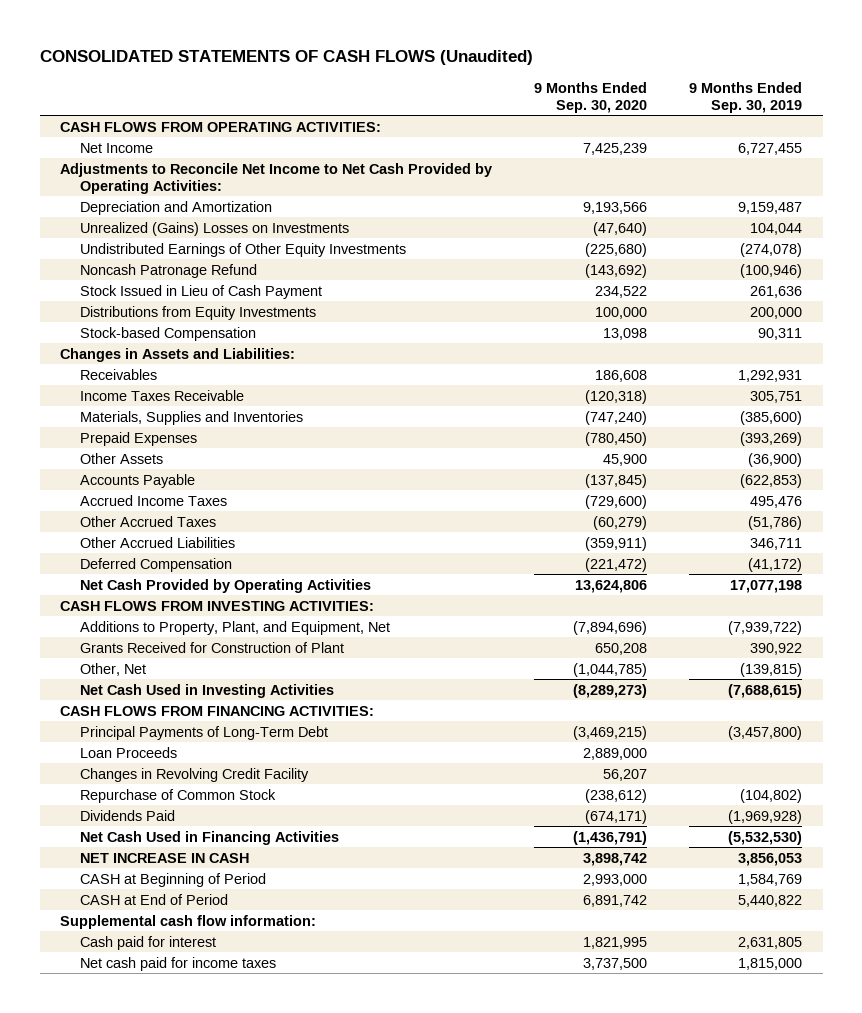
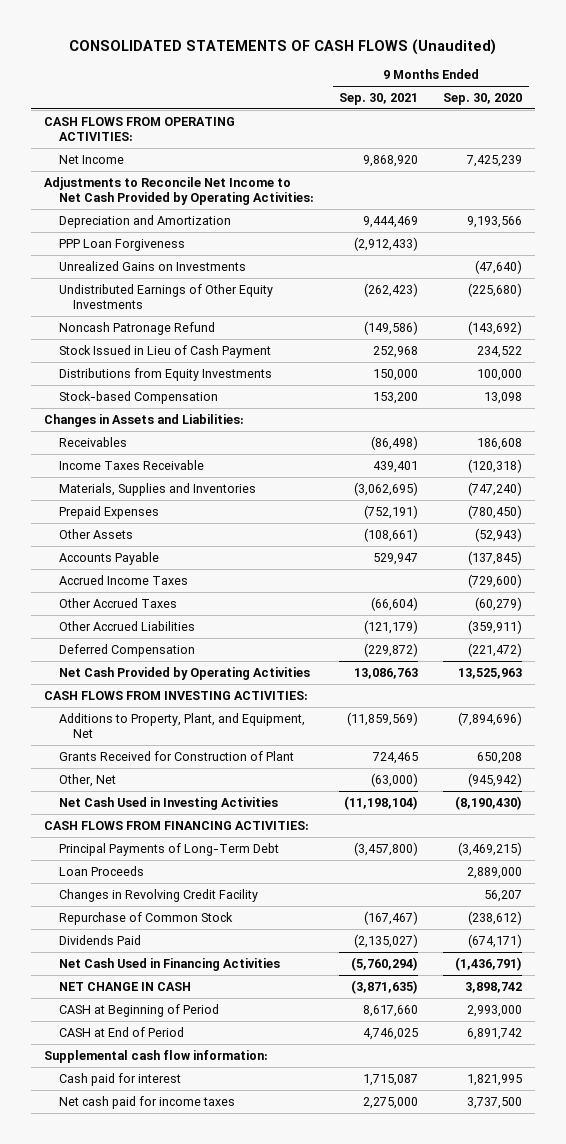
- | 9 Months Ended Sep. 30, 2020 | 9 Months Ended Sep. 30, 2019
+ | 9 Months Ended Sep. 30, 2021 | 9 Months Ended Sep. 30, 2020
- Unrealized (Gains) Losses on Investments | (47,640) | 104,044
+ PPP Loan Forgiveness | (2,912,433) |
+ Unrealized Gains on Investments | | (47,640)
- Other Assets | 45,900 | (36,900)
+ Other Assets | (108,661) | (52,943)
- Net Cash Provided by Operating Activities | 13,624,806 | 17,077,198
+ Net Cash Provided by Operating Activities | 13,086,763 | 13,525,963
- Other, Net | (1,044,785) | (139,815)
- Net Cash Used in Investing Activities | (8,289,273) | (7,688,615)
+ Other, Net | (63,000) | (945,942)
+ Net Cash Used in Investing Activities | (11,198,104) | (8,190,430)
- NET INCREASE IN CASH | 3,898,742 | 3,856,053
+ NET CHANGE IN CASH | (3,871,635) | 3,898,742

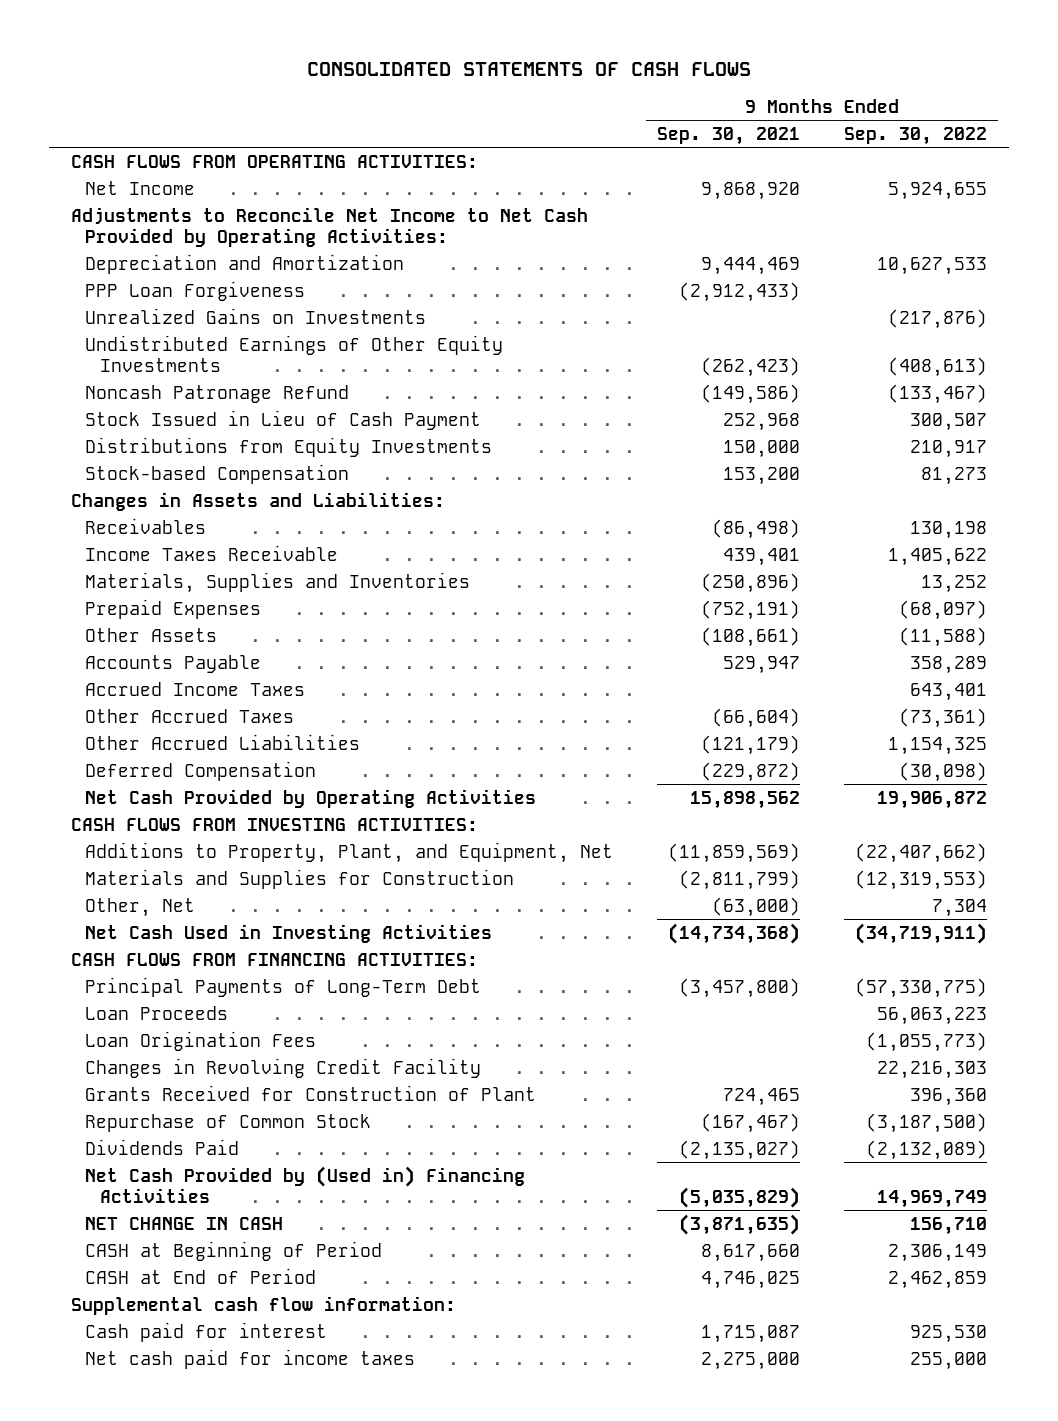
- CONSOLIDATED STATEMENTS OF CASH FLOWS (Unaudited)
+ CONSOLIDATED STATEMENTS OF CASH FLOWS
- | 9 Months Ended Sep. 30, 2021 | 9 Months Ended Sep. 30, 2020
+ | 9 Months Ended Sep. 30, 2021 | 9 Months Ended Sep. 30, 2022
- Materials, Supplies and Inventories | (3,062,695) | (747,240)
+ Materials, Supplies and Inventories | (250,896) | 13,252
- Net Cash Provided by Operating Activities | 13,086,763 | 13,525,963
+ Net Cash Provided by Operating Activities | 15,898,562 | 19,906,872
+ Materials and Supplies for Construction | (2,811,799) | (12,319,553)
- Net Cash Used in Investing Activities | (11,198,104) | (8,190,430)
+ Net Cash Used in Investing Activities | (14,734,368) | (34,719,911)
+ Loan Origination Fees | | (1,055,773)
moved down: Grants Received for Construction of Plant | 724,465 | 396,360
- Net Cash Used in Financing Activities | (5,760,294) | (1,436,791)
+ Net Cash Provided by (Used in) Financing Activities | (5,035,829) | 14,969,749

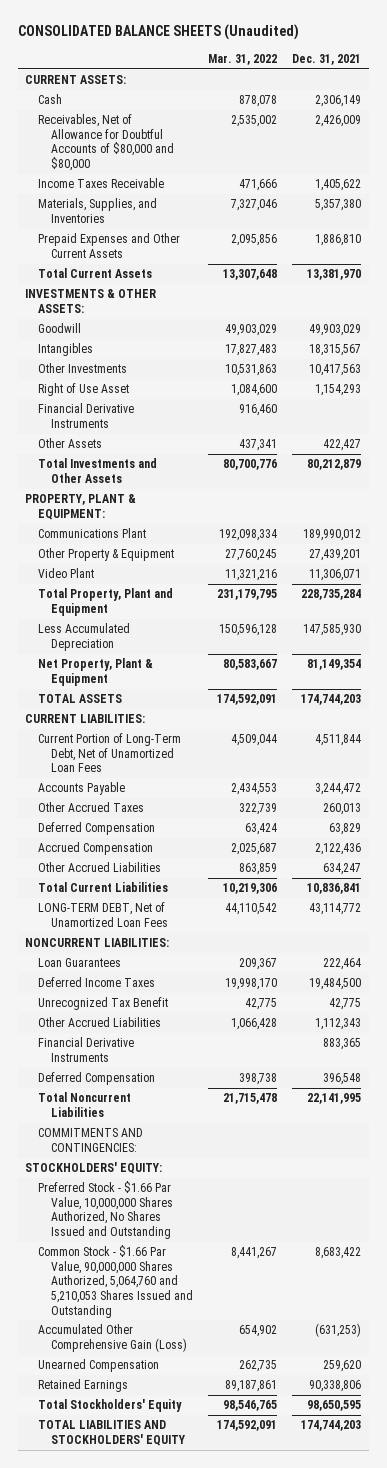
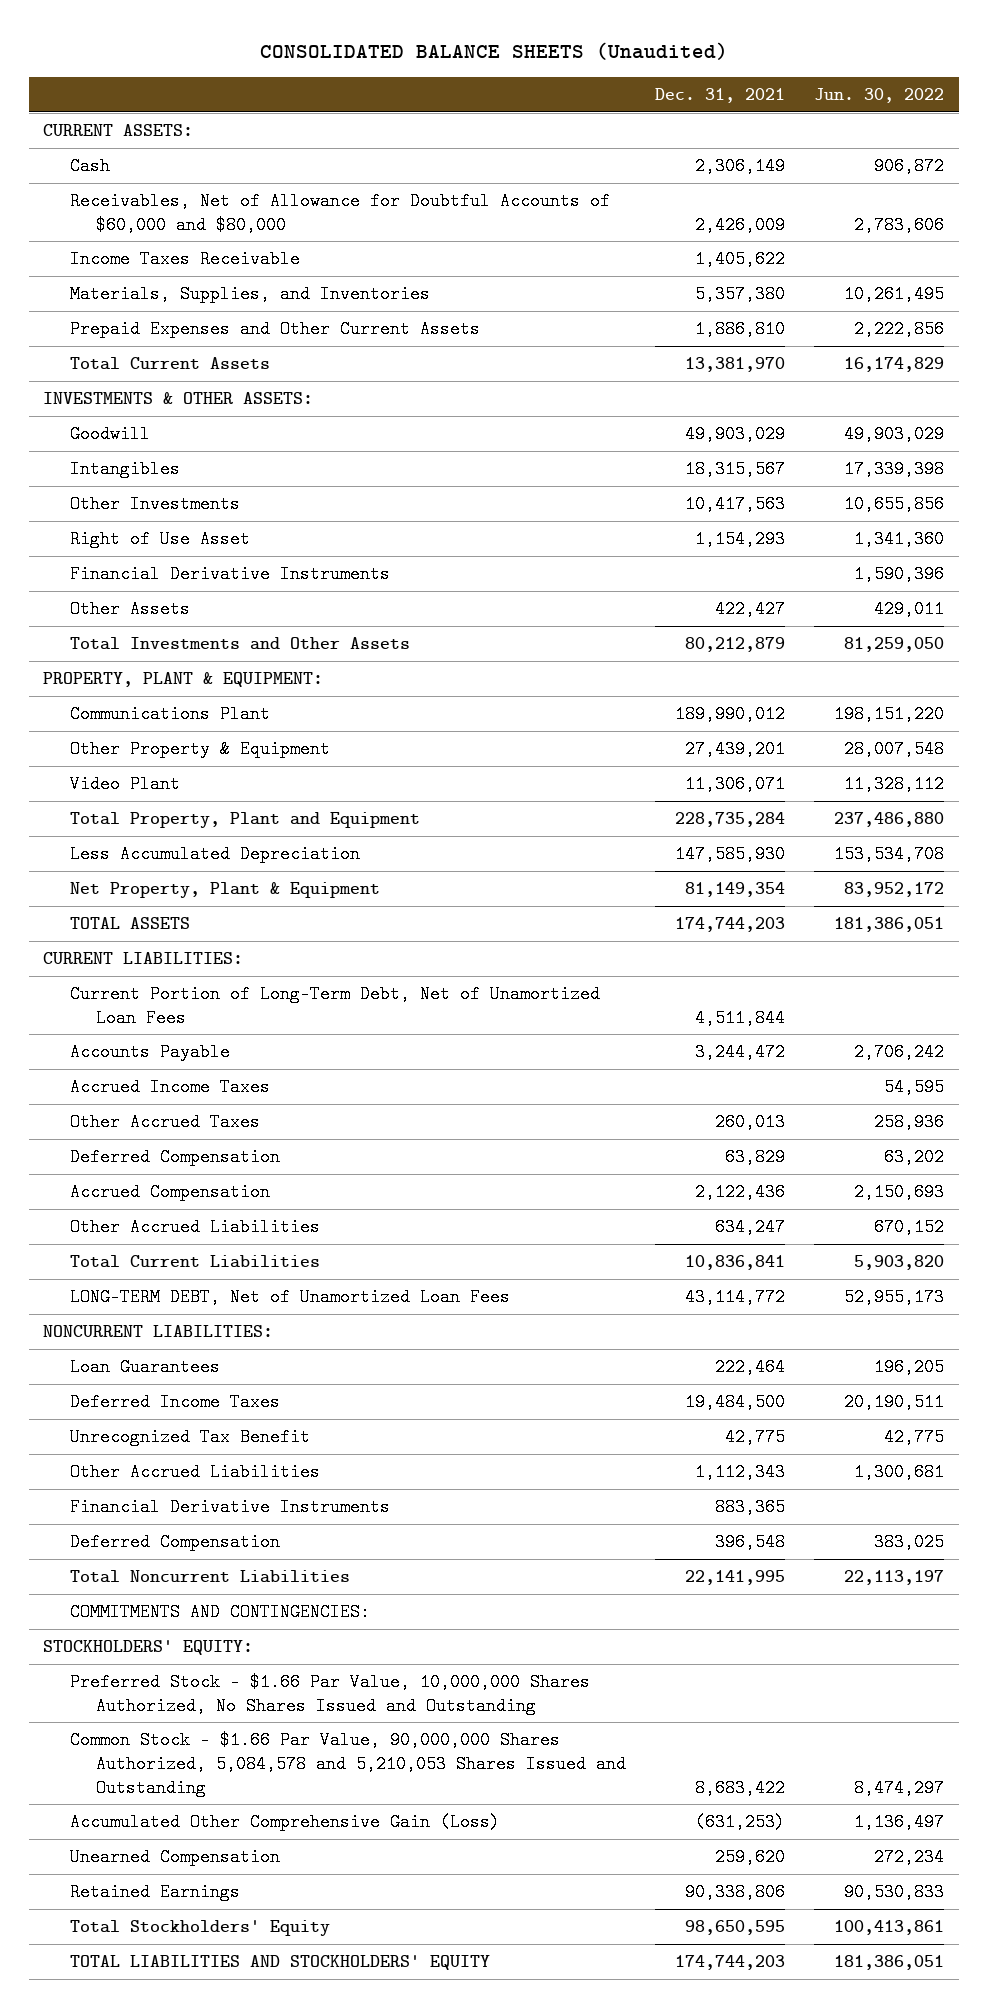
- | Mar. 31, 2022 | Dec. 31, 2021
+ | Dec. 31, 2021 | Jun. 30, 2022
- Receivables, Net of Allowance for Doubtful Accounts of $80,000 and $80,000 | 2,535,002 | 2,426,009
+ Receivables, Net of Allowance for Doubtful Accounts of $60,000 and $80,000 | 2,426,009 | 2,783,606
+ Accrued Income Taxes | | 54,595
- Common Stock - $1.66 Par Value, 90,000,000 Shares Authorized, 5,064,760 and 5,210,053 Shares Issued and Outstanding | 8,441,267 | 8,683,422
+ Common Stock - $1.66 Par Value, 90,000,000 Shares Authorized, 5,084,578 and 5,210,053 Shares Issued and Outstanding | 8,683,422 | 8,474,297

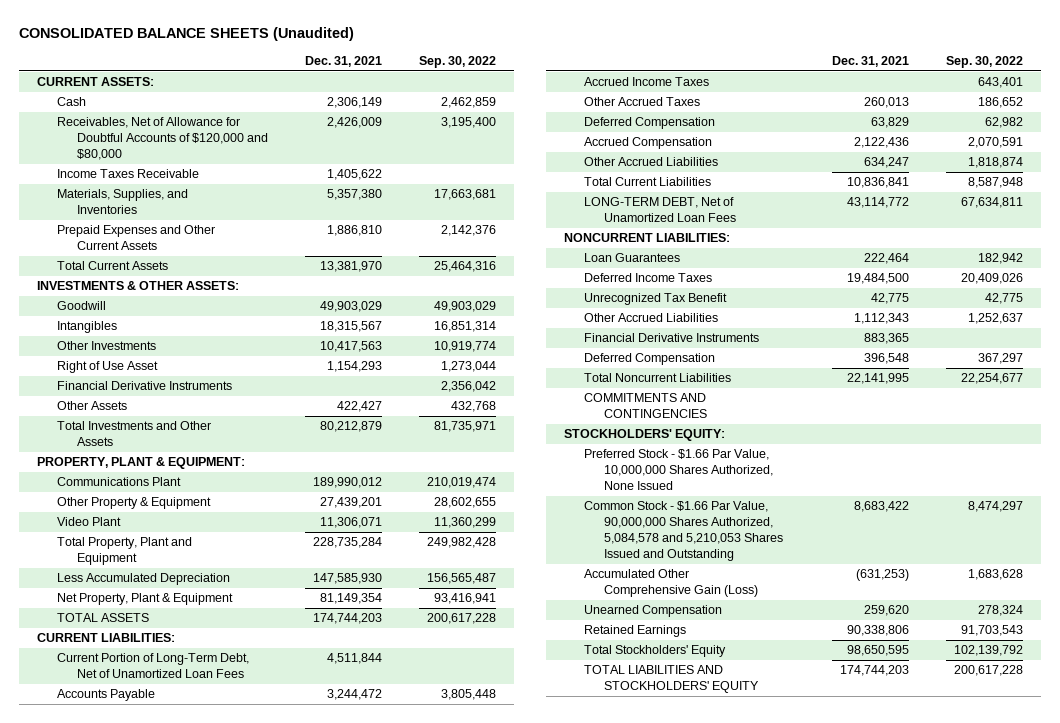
- | Dec. 31, 2021 | Jun. 30, 2022
+ | Dec. 31, 2021 | Sep. 30, 2022
- Receivables, Net of Allowance for Doubtful Accounts of $60,000 and $80,000 | 2,426,009 | 2,783,606
+ Receivables, Net of Allowance for Doubtful Accounts of $120,000 and $80,000 | 2,426,009 | 3,195,400
- COMMITMENTS AND CONTINGENCIES:
+ COMMITMENTS AND CONTINGENCIES
- Preferred Stock - $1.66 Par Value, 10,000,000 Shares Authorized, No Shares Issued and Outstanding
+ Preferred Stock - $1.66 Par Value, 10,000,000 Shares Authorized, None Issued

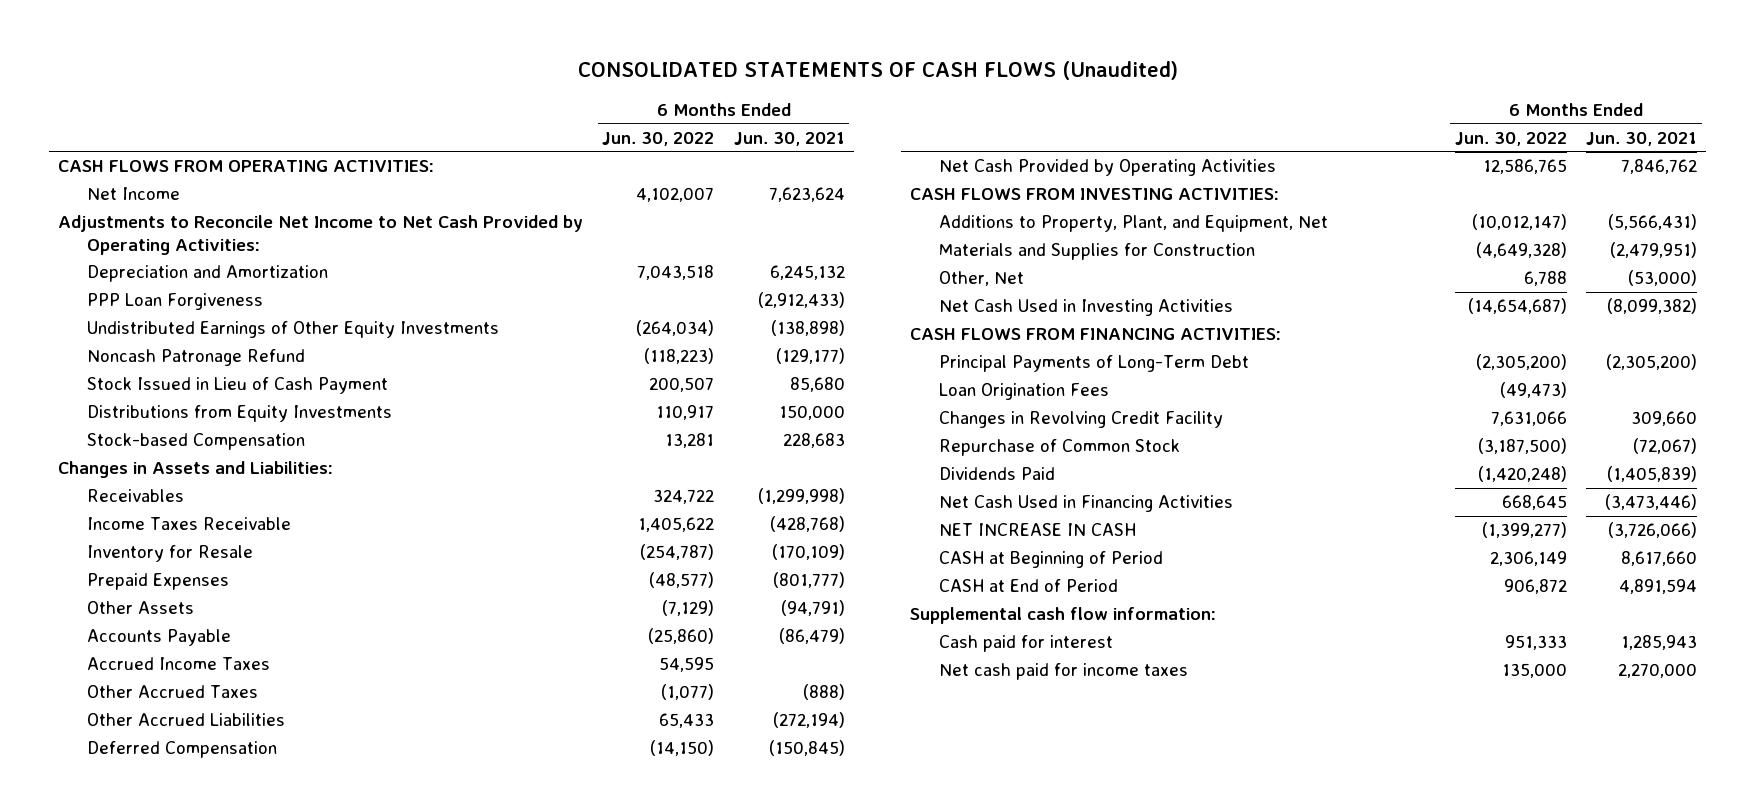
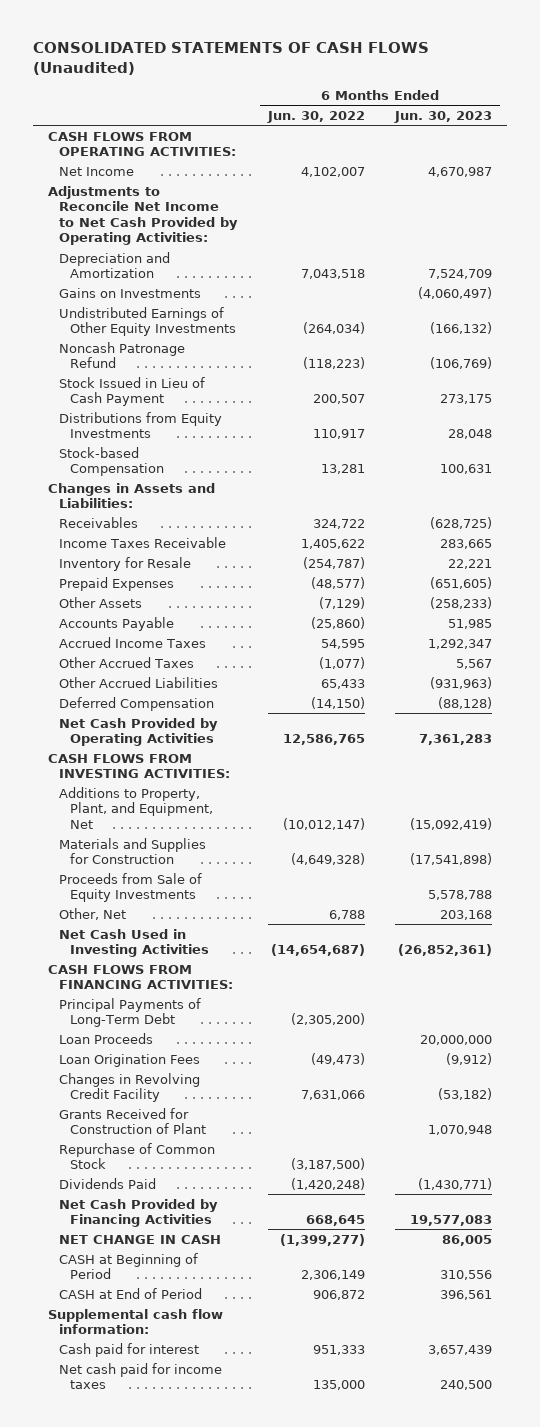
- | 6 Months Ended Jun. 30, 2022 | 6 Months Ended Jun. 30, 2021
+ | 6 Months Ended Jun. 30, 2022 | 6 Months Ended Jun. 30, 2023
- PPP Loan Forgiveness | | (2,912,433)
+ Gains on Investments | | (4,060,497)
+ Proceeds from Sale of Equity Investments | | 5,578,788
+ Loan Proceeds | | 20,000,000
+ Grants Received for Construction of Plant | | 1,070,948
- Net Cash Used in Financing Activities | 668,645 | (3,473,446)
- NET INCREASE IN CASH | (1,399,277) | (3,726,066)
+ Net Cash Provided by Financing Activities | 668,645 | 19,577,083
+ NET CHANGE IN CASH | (1,399,277) | 86,005

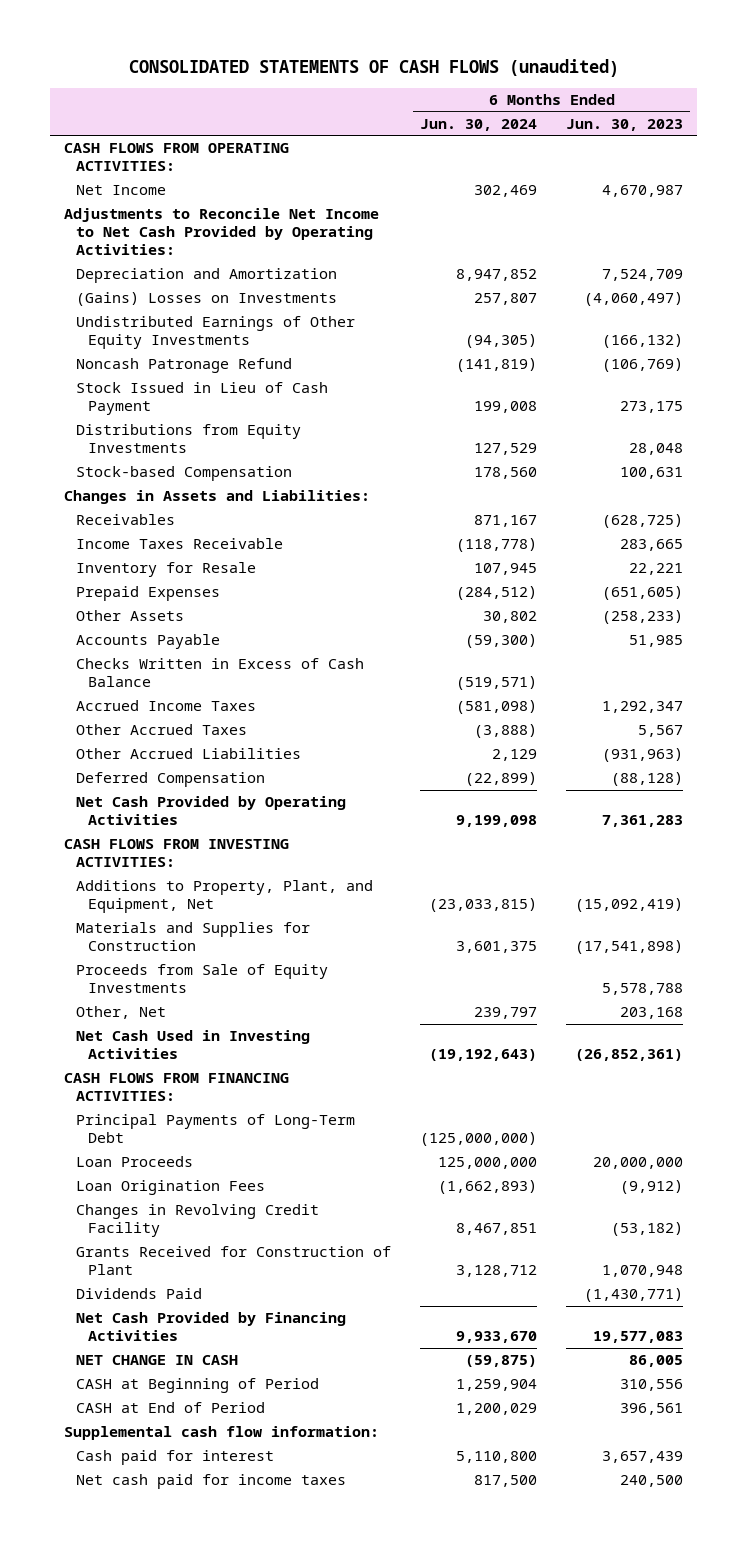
- CONSOLIDATED STATEMENTS OF CASH FLOWS (Unaudited)
+ CONSOLIDATED STATEMENTS OF CASH FLOWS (unaudited)
- | 6 Months Ended Jun. 30, 2022 | 6 Months Ended Jun. 30, 2023
+ | 6 Months Ended Jun. 30, 2024 | 6 Months Ended Jun. 30, 2023
- Gains on Investments | | (4,060,497)
+ (Gains) Losses on Investments | 257,807 | (4,060,497)
+ Checks Written in Excess of Cash Balance | (519,571) |
- Repurchase of Common Stock | (3,187,500) |

